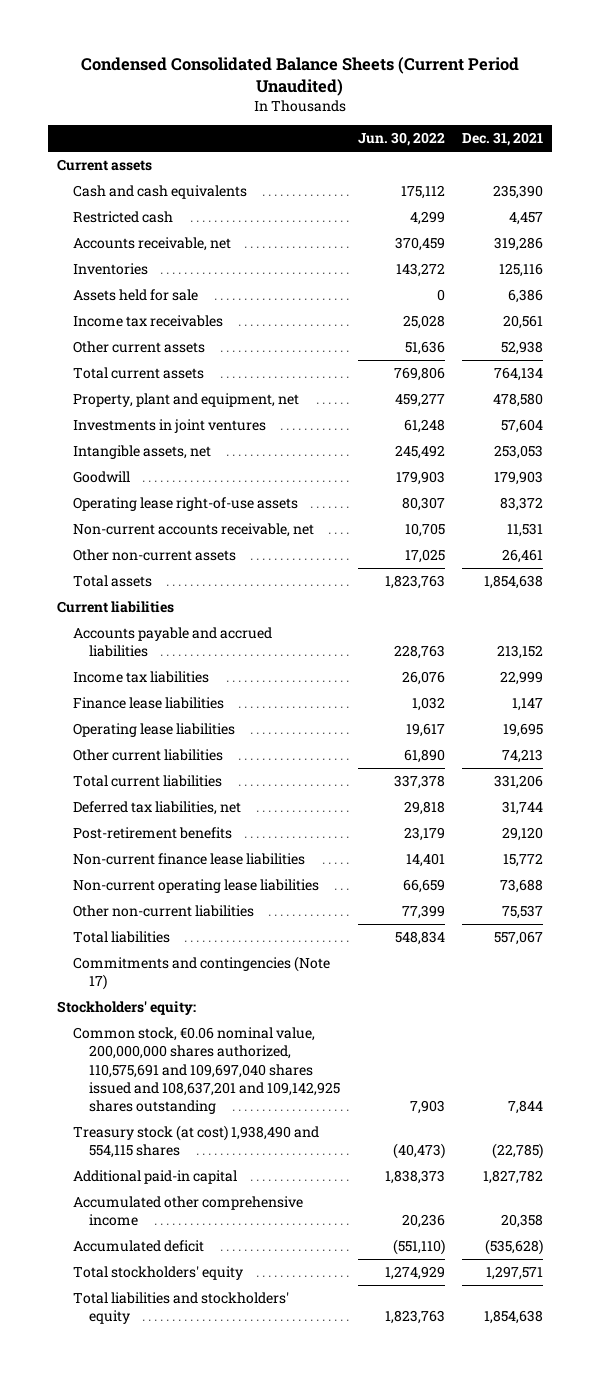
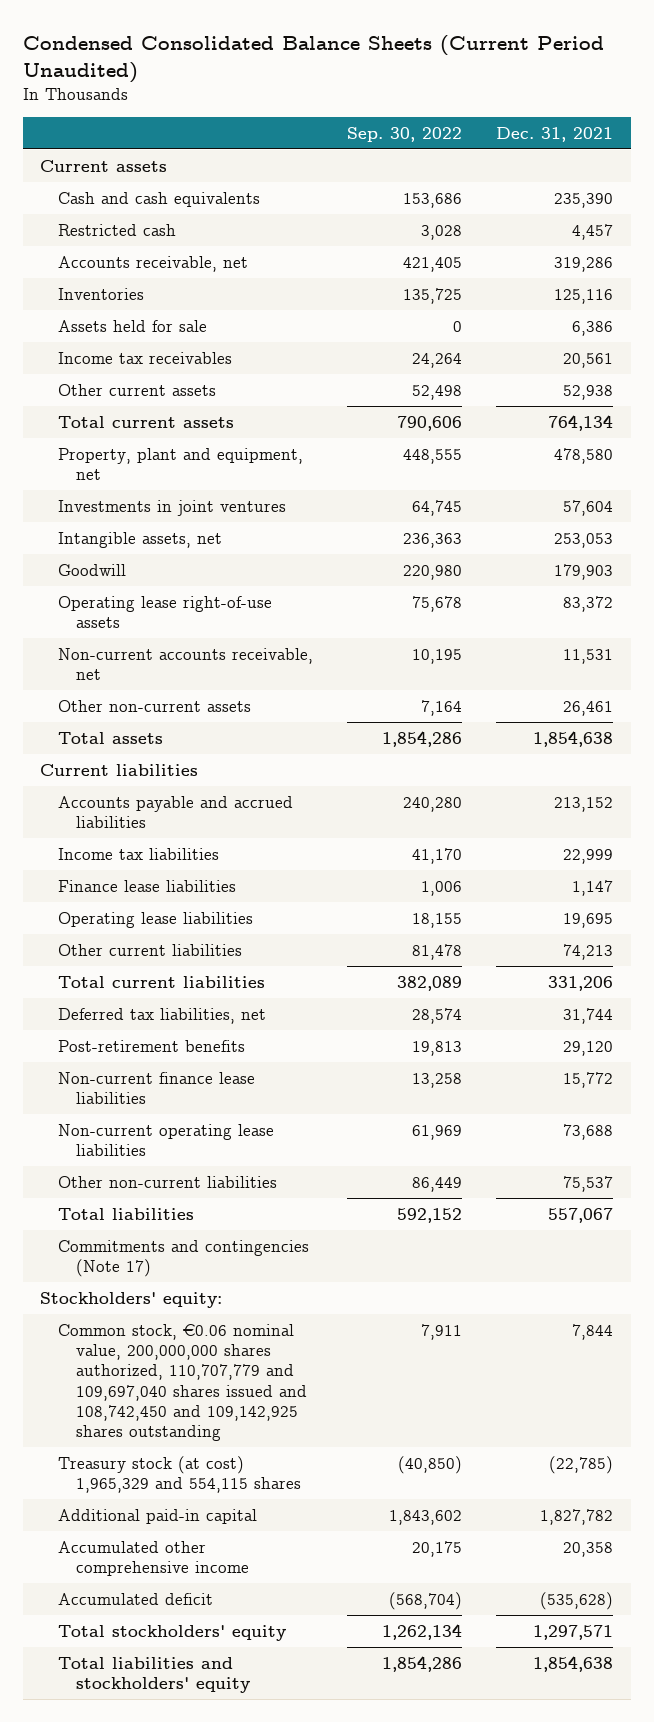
- | Jun. 30, 2022 | Dec. 31, 2021
+ | Sep. 30, 2022 | Dec. 31, 2021
- Common stock, €0.06 nominal value, 200,000,000 shares authorized, 110,575,691 and 109,697,040 shares issued and 108,637,201 and 109,142,925 shares outstanding | 7,903 | 7,844
- Treasury stock (at cost) 1,938,490 and 554,115 shares | (40,473) | (22,785)
+ Common stock, €0.06 nominal value, 200,000,000 shares authorized, 110,707,779 and 109,697,040 shares issued and 108,742,450 and 109,142,925 shares outstanding | 7,911 | 7,844
+ Treasury stock (at cost) 1,965,329 and 554,115 shares | (40,850) | (22,785)

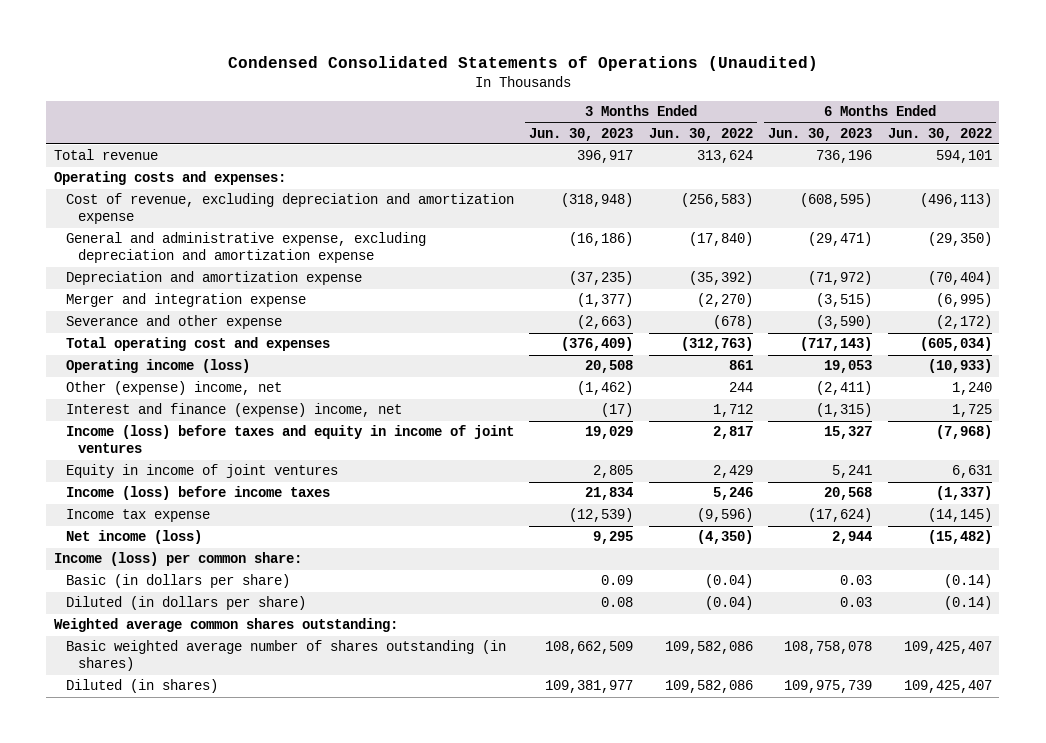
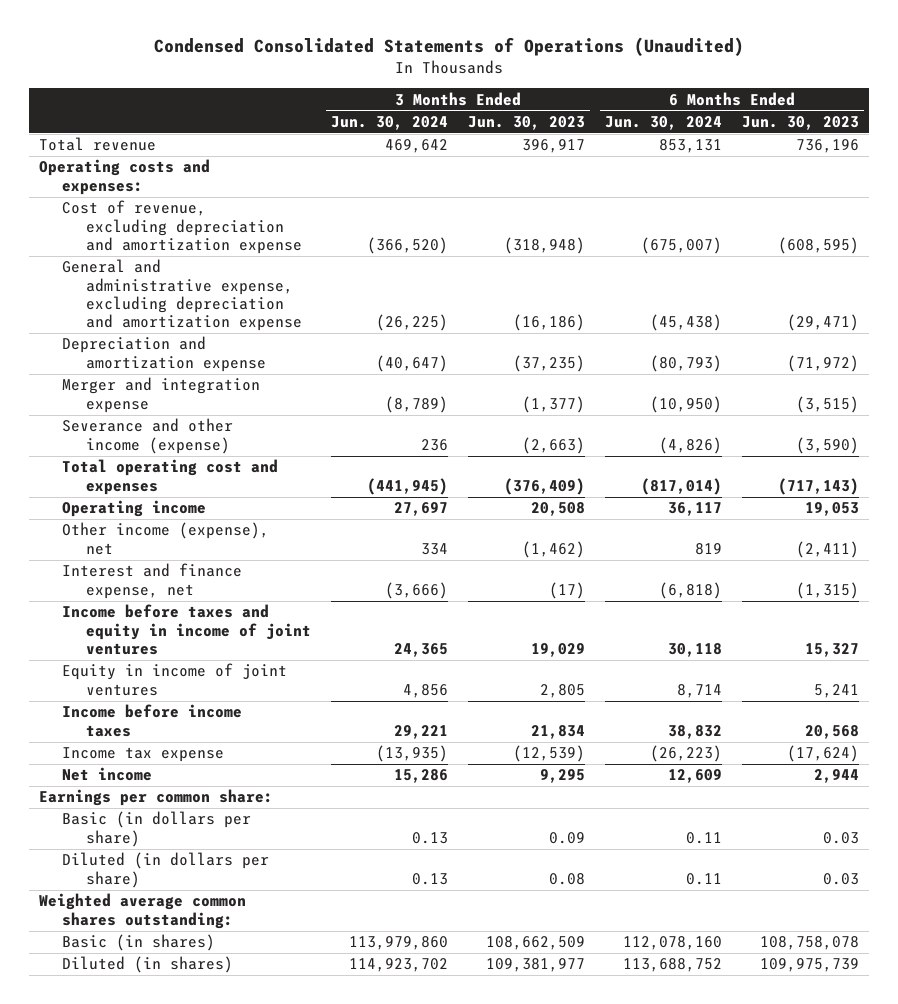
- | 3 Months Ended Jun. 30, 2023 | 3 Months Ended Jun. 30, 2022 | 6 Months Ended Jun. 30, 2023 | 6 Months Ended Jun. 30, 2022
+ | 3 Months Ended Jun. 30, 2024 | 3 Months Ended Jun. 30, 2023 | 6 Months Ended Jun. 30, 2024 | 6 Months Ended Jun. 30, 2023
- Severance and other expense | (2,663) | (678) | (3,590) | (2,172)
+ Severance and other income (expense) | 236 | (2,663) | (4,826) | (3,590)
- Operating income (loss) | 20,508 | 861 | 19,053 | (10,933)
- Other (expense) income, net | (1,462) | 244 | (2,411) | 1,240
- Interest and finance (expense) income, net | (17) | 1,712 | (1,315) | 1,725
- Income (loss) before taxes and equity in income of joint ventures | 19,029 | 2,817 | 15,327 | (7,968)
+ Operating income | 27,697 | 20,508 | 36,117 | 19,053
+ Other income (expense), net | 334 | (1,462) | 819 | (2,411)
+ Interest and finance expense, net | (3,666) | (17) | (6,818) | (1,315)
+ Income before taxes and equity in income of joint ventures | 24,365 | 19,029 | 30,118 | 15,327
- Income (loss) before income taxes | 21,834 | 5,246 | 20,568 | (1,337)
+ Income before income taxes | 29,221 | 21,834 | 38,832 | 20,568
- Net income (loss) | 9,295 | (4,350) | 2,944 | (15,482)
- Income (loss) per common share:
+ Net income | 15,286 | 9,295 | 12,609 | 2,944
+ Earnings per common share:
- Basic weighted average number of shares outstanding (in shares) | 108,662,509 | 109,582,086 | 108,758,078 | 109,425,407
+ Basic (in shares) | 113,979,860 | 108,662,509 | 112,078,160 | 108,758,078

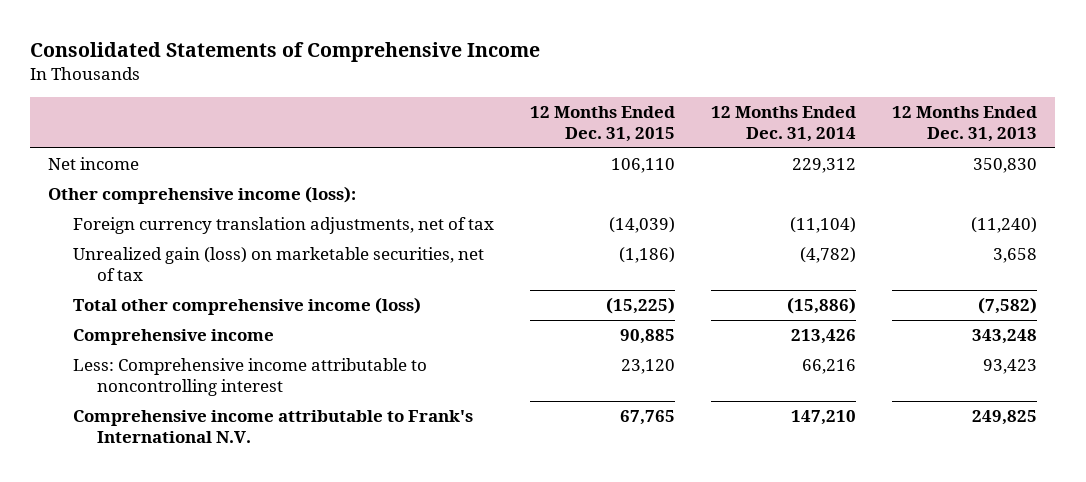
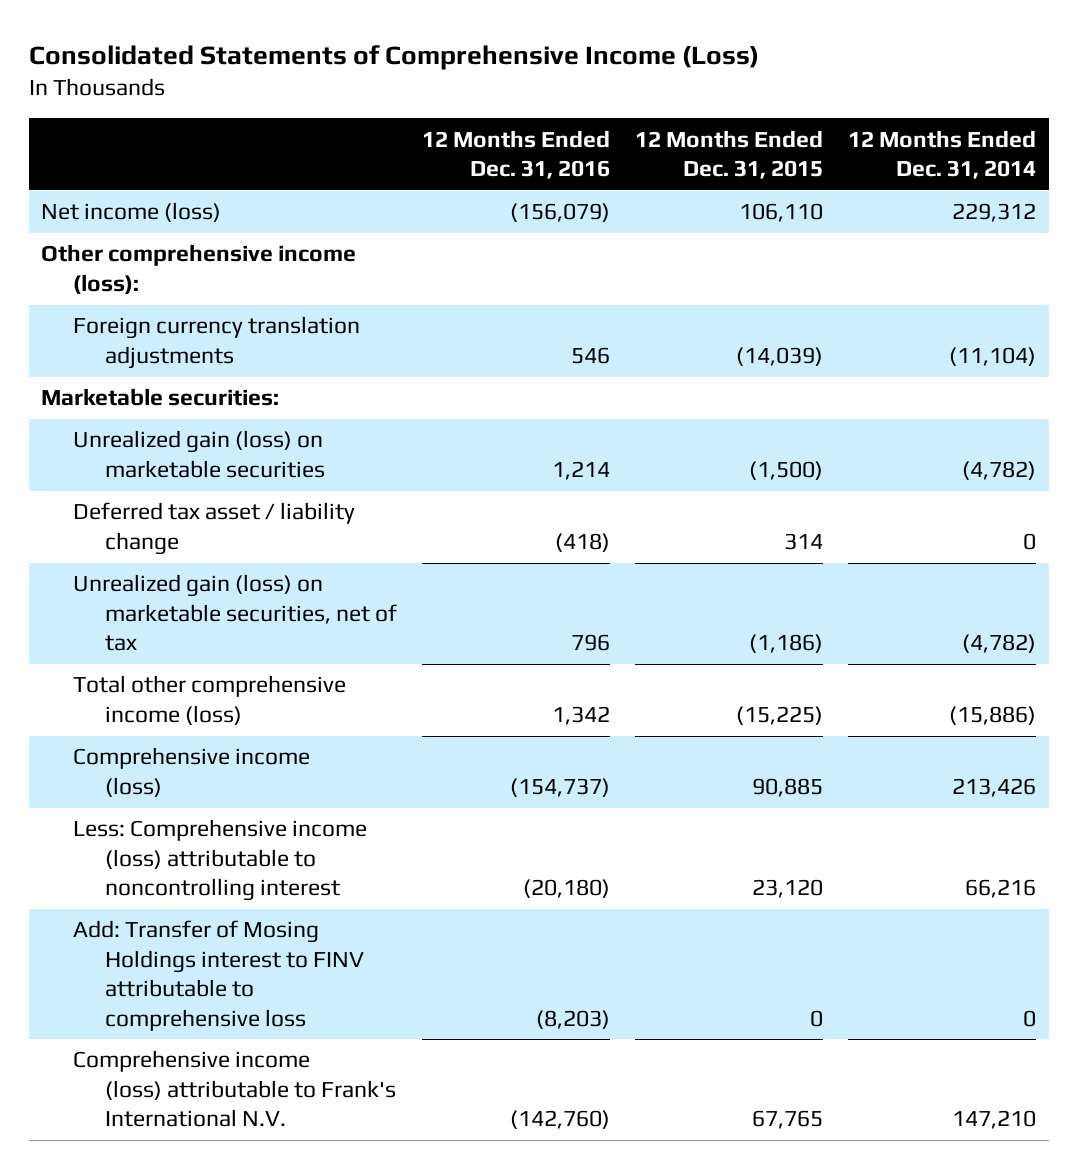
- Consolidated Statements of Comprehensive Income
+ Consolidated Statements of Comprehensive Income (Loss)
- | 12 Months Ended Dec. 31, 2015 | 12 Months Ended Dec. 31, 2014 | 12 Months Ended Dec. 31, 2013
+ | 12 Months Ended Dec. 31, 2016 | 12 Months Ended Dec. 31, 2015 | 12 Months Ended Dec. 31, 2014
- Net income | 106,110 | 229,312 | 350,830
+ Net income (loss) | (156,079) | 106,110 | 229,312
- Foreign currency translation adjustments, net of tax | (14,039) | (11,104) | (11,240)
+ Foreign currency translation adjustments | 546 | (14,039) | (11,104)
+ Marketable securities:
+ Unrealized gain (loss) on marketable securities | 1,214 | (1,500) | (4,782)
+ Deferred tax asset / liability change | (418) | 314 | 0
- Comprehensive income | 90,885 | 213,426 | 343,248
- Less: Comprehensive income attributable to noncontrolling interest | 23,120 | 66,216 | 93,423
- Comprehensive income attributable to Frank's International N.V. | 67,765 | 147,210 | 249,825
+ Comprehensive income (loss) | (154,737) | 90,885 | 213,426
+ Less: Comprehensive income (loss) attributable to noncontrolling interest | (20,180) | 23,120 | 66,216
+ Add: Transfer of Mosing Holdings interest to FINV attributable to comprehensive loss | (8,203) | 0 | 0
+ Comprehensive income (loss) attributable to Frank's International N.V. | (142,760) | 67,765 | 147,210

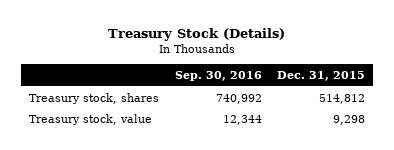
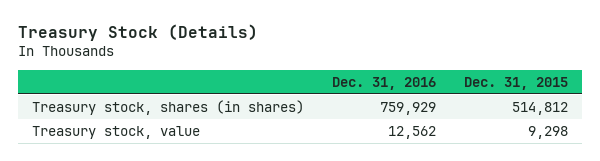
- | Sep. 30, 2016 | Dec. 31, 2015
+ | Dec. 31, 2016 | Dec. 31, 2015
- Treasury stock, shares | 740,992 | 514,812
+ Treasury stock, shares (in shares) | 759,929 | 514,812

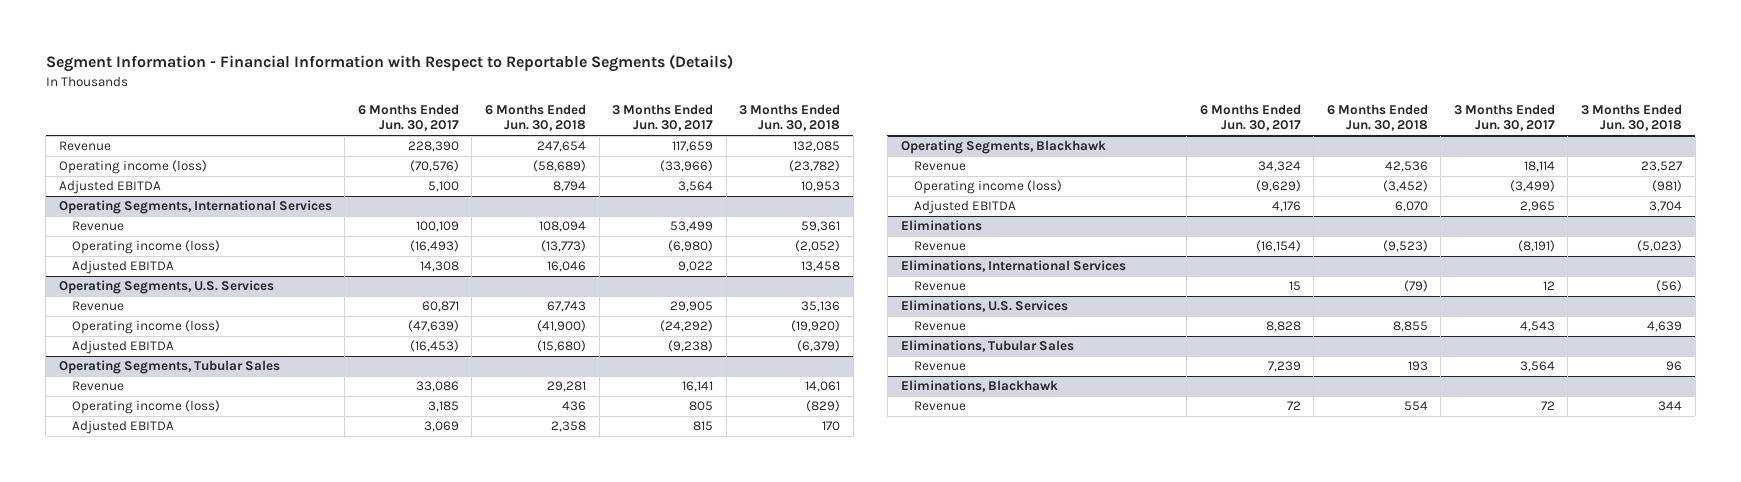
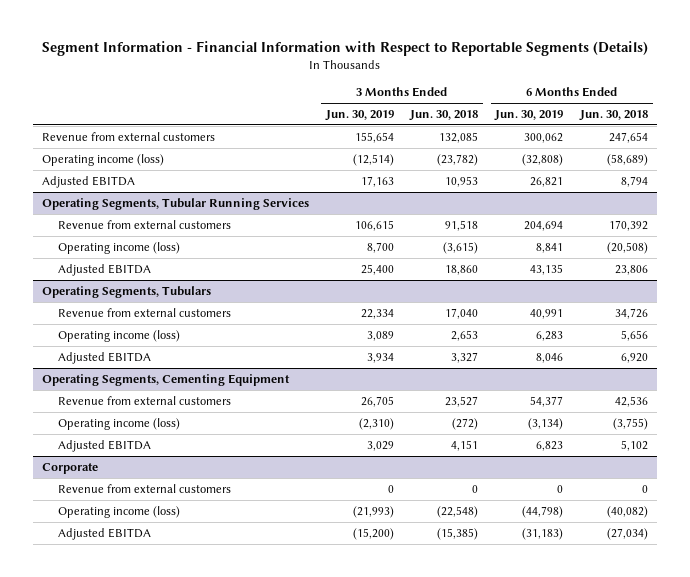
- | 6 Months Ended Jun. 30, 2017 | 6 Months Ended Jun. 30, 2018 | 3 Months Ended Jun. 30, 2017 | 3 Months Ended Jun. 30, 2018
+ | 3 Months Ended Jun. 30, 2019 | 3 Months Ended Jun. 30, 2018 | 6 Months Ended Jun. 30, 2019 | 6 Months Ended Jun. 30, 2018
- Revenue | 228,390 | 247,654 | 117,659 | 132,085
+ Revenue from external customers | 155,654 | 132,085 | 300,062 | 247,654
- Operating Segments, International Services
- Revenue | 100,109 | 108,094 | 53,499 | 59,361
- Operating income (loss) | (16,493) | (13,773) | (6,980) | (2,052)
- Adjusted EBITDA | 14,308 | 16,046 | 9,022 | 13,458
- Operating Segments, U.S. Services
- Revenue | 60,871 | 67,743 | 29,905 | 35,136
- Operating income (loss) | (47,639) | (41,900) | (24,292) | (19,920)
- Adjusted EBITDA | (16,453) | (15,680) | (9,238) | (6,379)
- Operating Segments, Tubular Sales
- Revenue | 33,086 | 29,281 | 16,141 | 14,061
- Operating income (loss) | 3,185 | 436 | 805 | (829)
- Adjusted EBITDA | 3,069 | 2,358 | 815 | 170
- Operating Segments, Blackhawk
- Revenue | 34,324 | 42,536 | 18,114 | 23,527
- Operating income (loss) | (9,629) | (3,452) | (3,499) | (981)
- Adjusted EBITDA | 4,176 | 6,070 | 2,965 | 3,704
- Eliminations
- Revenue | (16,154) | (9,523) | (8,191) | (5,023)
- Eliminations, International Services
- Revenue | 15 | (79) | 12 | (56)
- Eliminations, U.S. Services
- Revenue | 8,828 | 8,855 | 4,543 | 4,639
- Eliminations, Tubular Sales
- Revenue | 7,239 | 193 | 3,564 | 96
- Eliminations, Blackhawk
- Revenue | 72 | 554 | 72 | 344
+ Operating Segments, Tubular Running Services
+ Revenue from external customers | 106,615 | 91,518 | 204,694 | 170,392
+ Operating income (loss) | 8,700 | (3,615) | 8,841 | (20,508)
+ Adjusted EBITDA | 25,400 | 18,860 | 43,135 | 23,806
+ Operating Segments, Tubulars
+ Revenue from external customers | 22,334 | 17,040 | 40,991 | 34,726
+ Operating income (loss) | 3,089 | 2,653 | 6,283 | 5,656
+ Adjusted EBITDA | 3,934 | 3,327 | 8,046 | 6,920
+ Operating Segments, Cementing Equipment
+ Revenue from external customers | 26,705 | 23,527 | 54,377 | 42,536
+ Operating income (loss) | (2,310) | (272) | (3,134) | (3,755)
+ Adjusted EBITDA | 3,029 | 4,151 | 6,823 | 5,102
+ Corporate
+ Revenue from external customers | 0 | 0 | 0 | 0
+ Operating income (loss) | (21,993) | (22,548) | (44,798) | (40,082)
+ Adjusted EBITDA | (15,200) | (15,385) | (31,183) | (27,034)

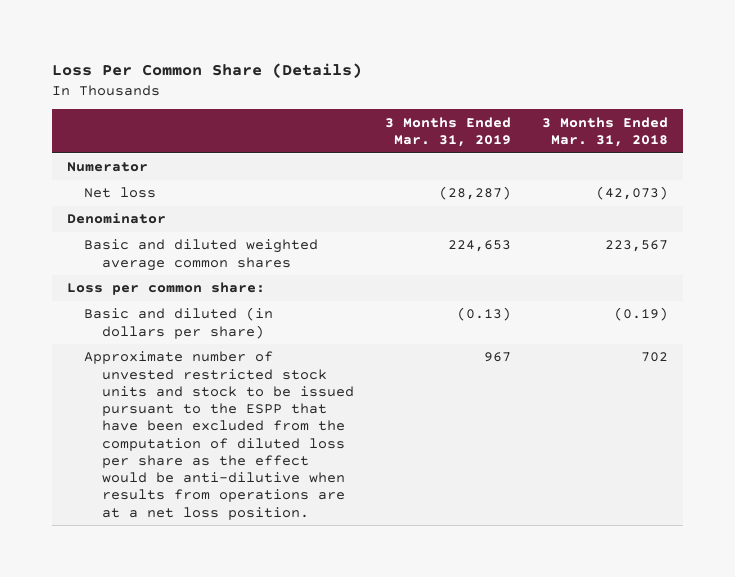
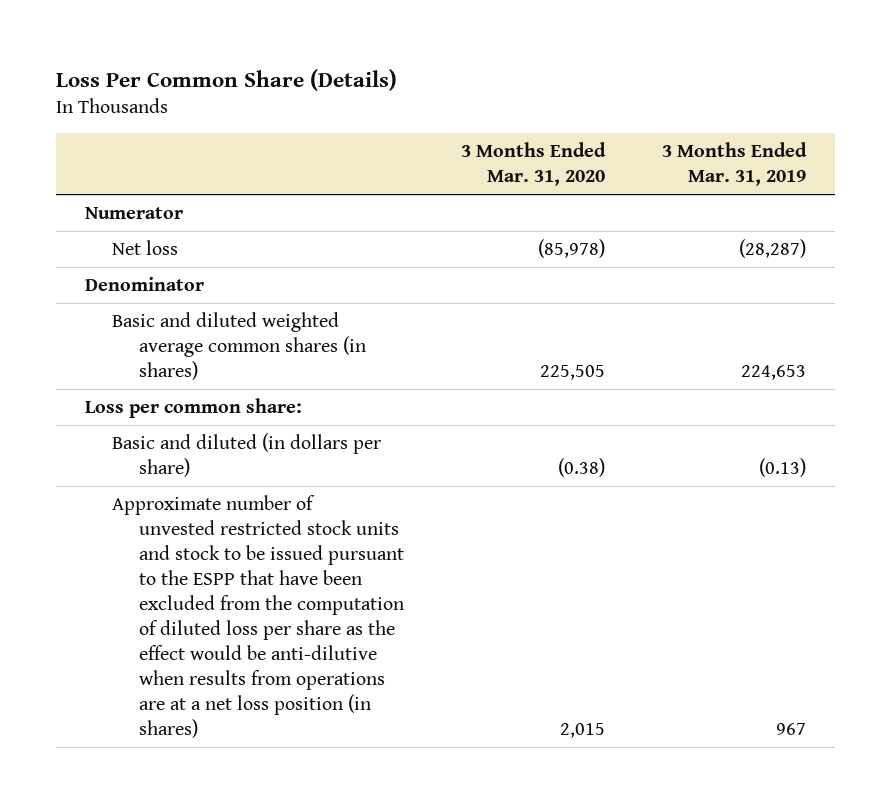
- | 3 Months Ended Mar. 31, 2019 | 3 Months Ended Mar. 31, 2018
+ | 3 Months Ended Mar. 31, 2020 | 3 Months Ended Mar. 31, 2019
- Basic and diluted weighted average common shares | 224,653 | 223,567
+ Basic and diluted weighted average common shares (in shares) | 225,505 | 224,653
- Approximate number of unvested restricted stock units and stock to be issued pursuant to the ESPP that have been excluded from the computation of diluted loss per share as the effect would be anti-dilutive when results from operations are at a net loss position. | 967 | 702
+ Approximate number of unvested restricted stock units and stock to be issued pursuant to the ESPP that have been excluded from the computation of diluted loss per share as the effect would be anti-dilutive when results from operations are at a net loss position (in shares) | 2,015 | 967

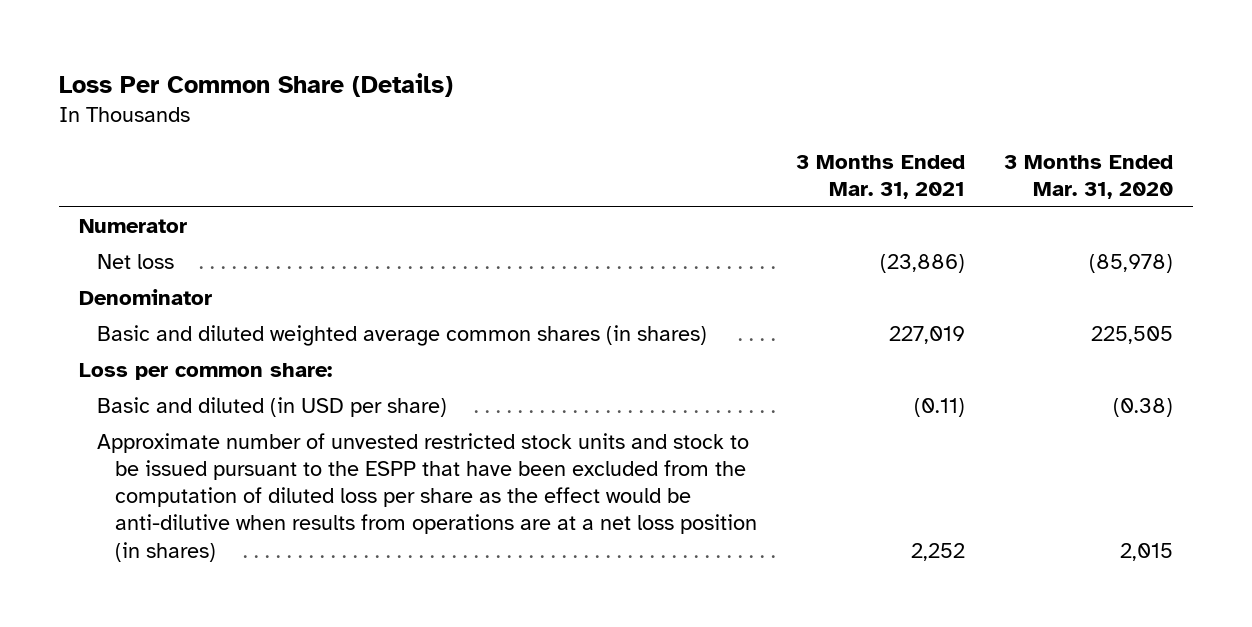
- | 3 Months Ended Mar. 31, 2020 | 3 Months Ended Mar. 31, 2019
+ | 3 Months Ended Mar. 31, 2021 | 3 Months Ended Mar. 31, 2020
- Basic and diluted (in dollars per share) | (0.38) | (0.13)
+ Basic and diluted (in USD per share) | (0.11) | (0.38)

